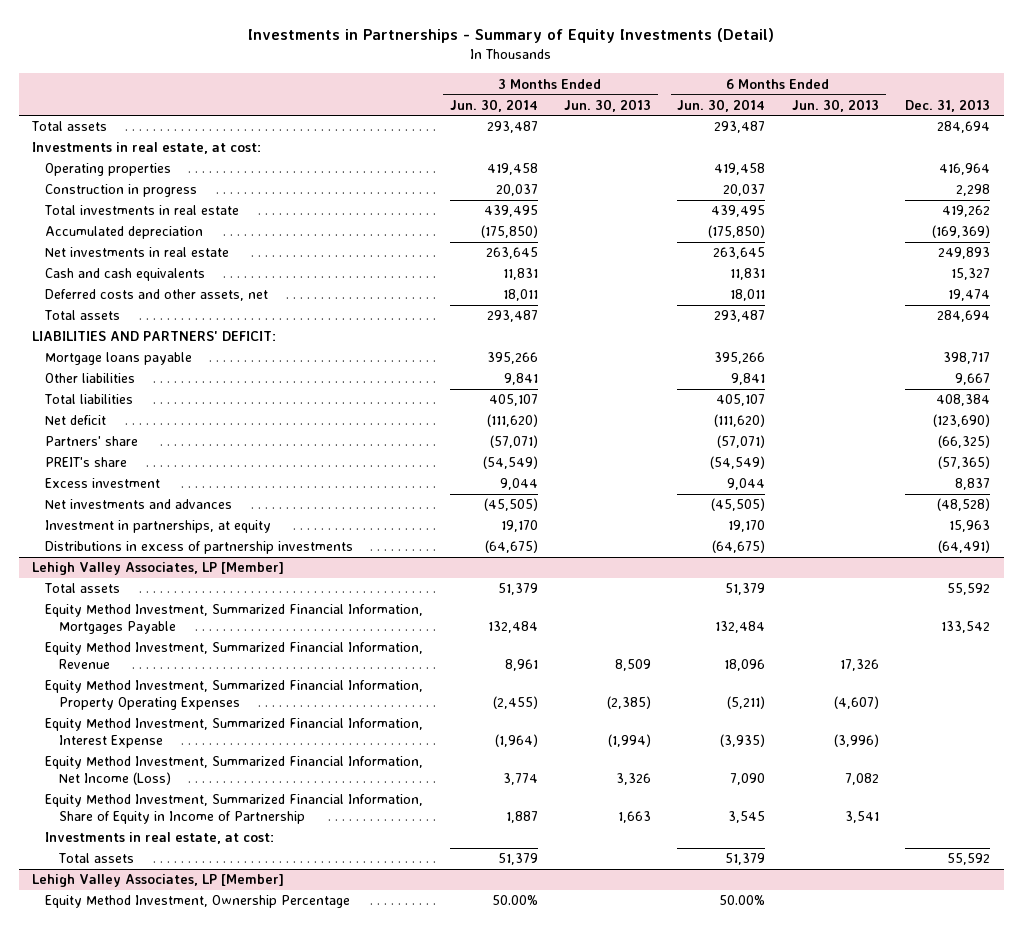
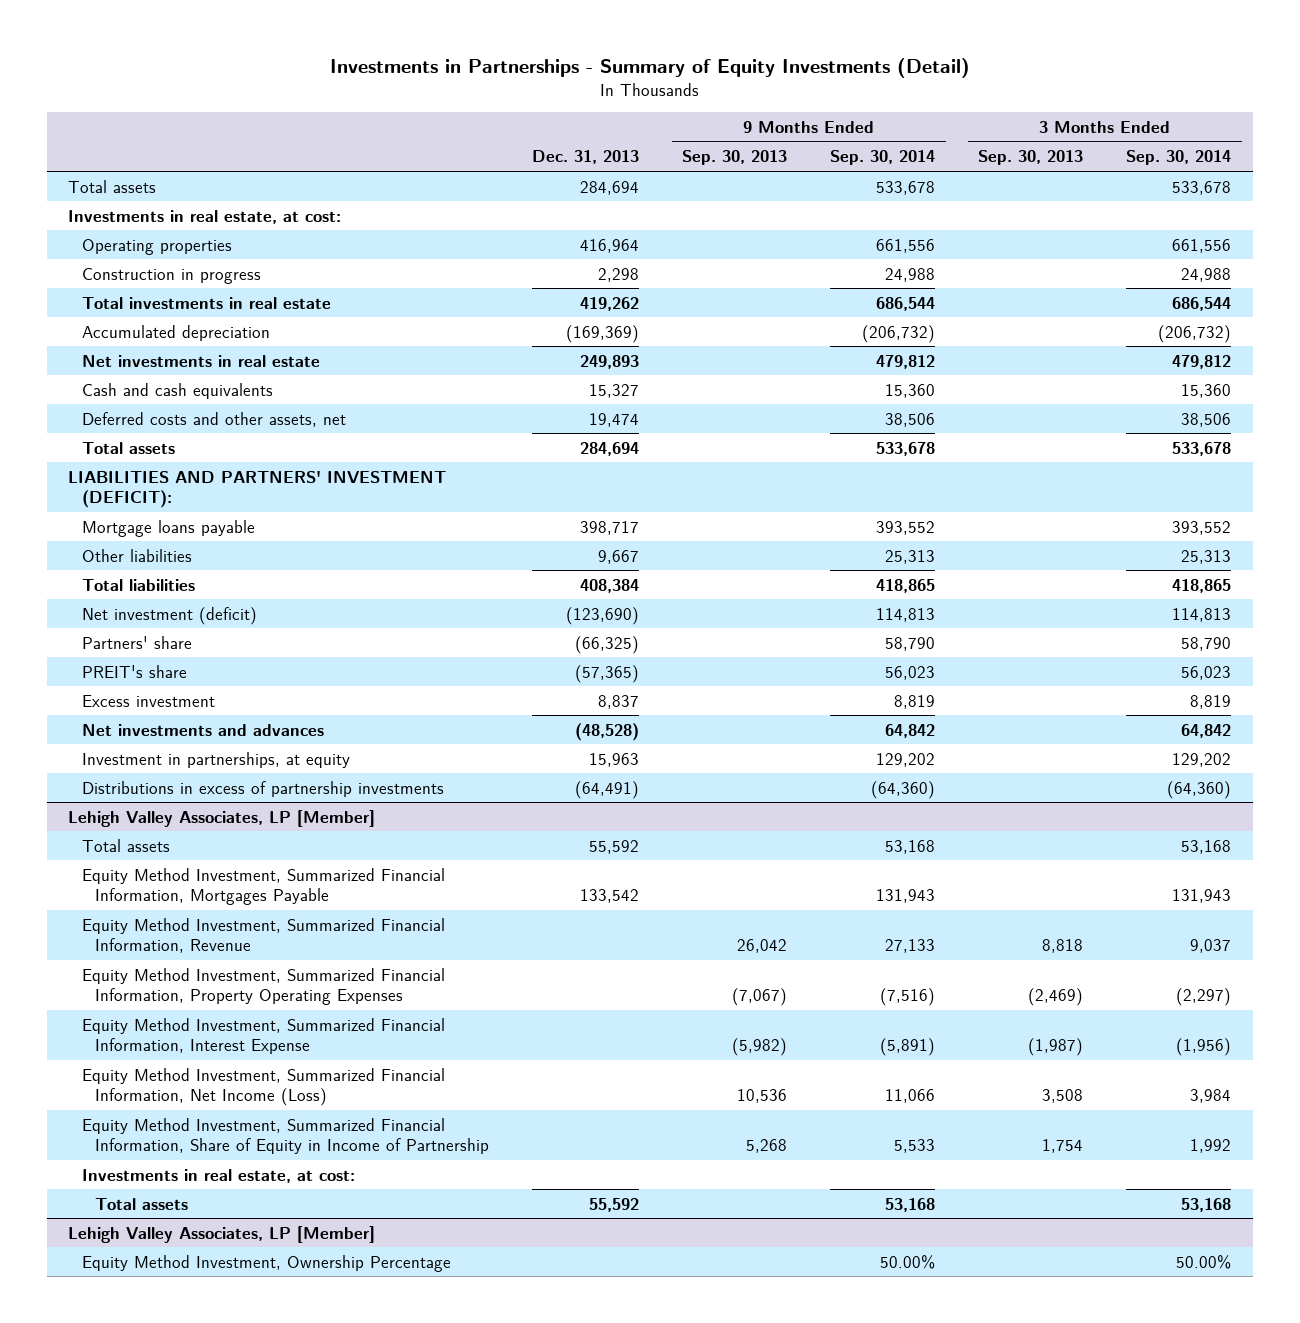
- | 3 Months Ended Jun. 30, 2014 | 3 Months Ended Jun. 30, 2013 | 6 Months Ended Jun. 30, 2014 | 6 Months Ended Jun. 30, 2013 | Dec. 31, 2013
+ | Dec. 31, 2013 | 9 Months Ended Sep. 30, 2013 | 9 Months Ended Sep. 30, 2014 | 3 Months Ended Sep. 30, 2013 | 3 Months Ended Sep. 30, 2014
- LIABILITIES AND PARTNERS' DEFICIT:
+ LIABILITIES AND PARTNERS' INVESTMENT (DEFICIT):
- Net deficit | (111,620) | | (111,620) | | (123,690)
+ Net investment (deficit) | (123,690) | | 114,813 | | 114,813

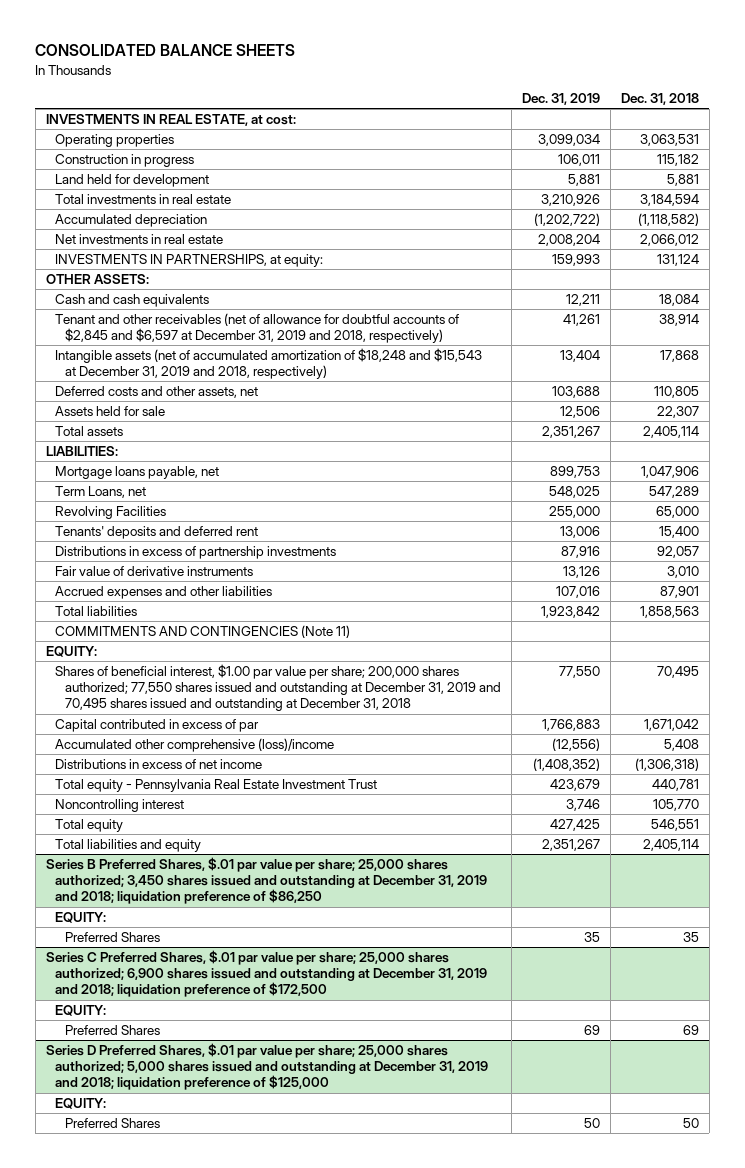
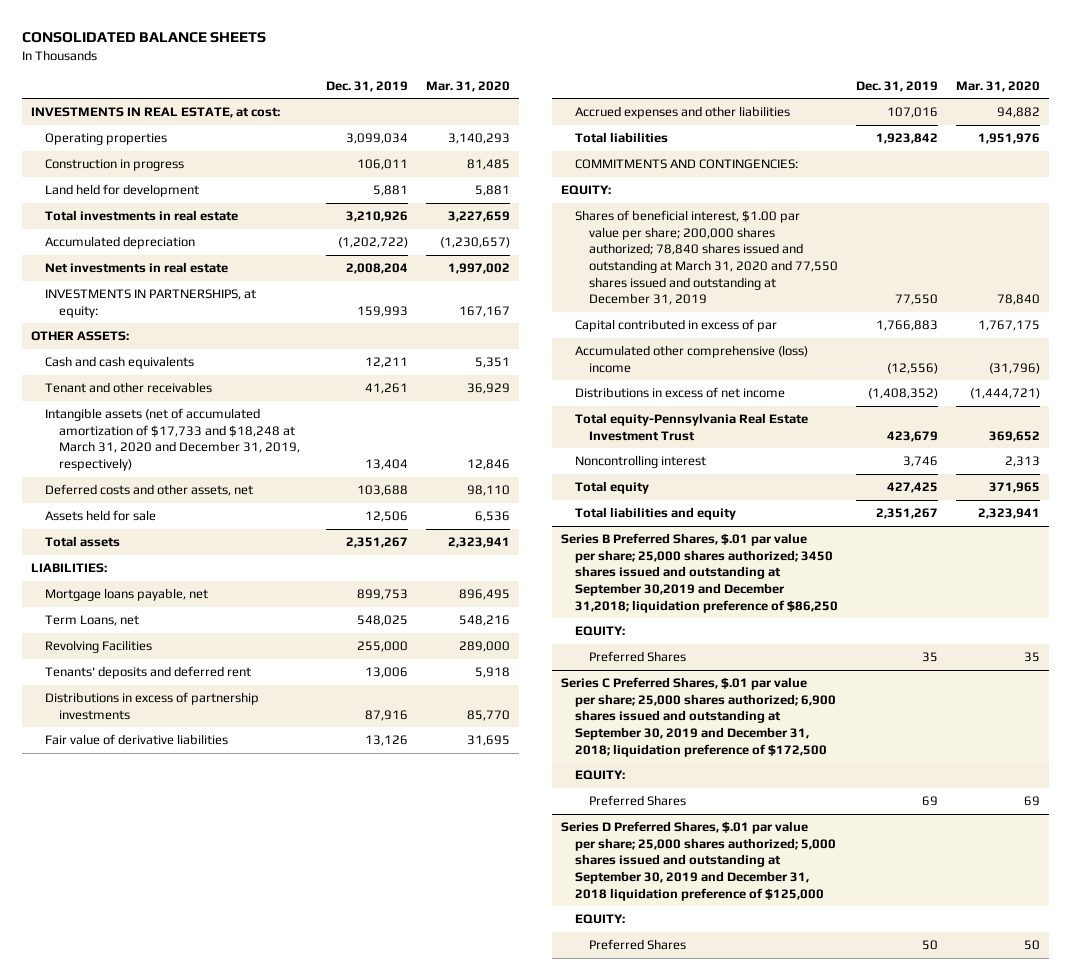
- | Dec. 31, 2019 | Dec. 31, 2018
+ | Dec. 31, 2019 | Mar. 31, 2020
- Tenant and other receivables (net of allowance for doubtful accounts of $2,845 and $6,597 at December 31, 2019 and 2018, respectively) | 41,261 | 38,914
- Intangible assets (net of accumulated amortization of $18,248 and $15,543 at December 31, 2019 and 2018, respectively) | 13,404 | 17,868
+ Tenant and other receivables | 41,261 | 36,929
+ Intangible assets (net of accumulated amortization of $17,733 and $18,248 at March 31, 2020 and December 31, 2019, respectively) | 13,404 | 12,846
- Fair value of derivative instruments | 13,126 | 3,010
+ Fair value of derivative liabilities | 13,126 | 31,695
- COMMITMENTS AND CONTINGENCIES (Note 11)
+ COMMITMENTS AND CONTINGENCIES:
- Shares of beneficial interest, $1.00 par value per share; 200,000 shares authorized; 77,550 shares issued and outstanding at December 31, 2019 and 70,495 shares issued and outstanding at December 31, 2018 | 77,550 | 70,495
+ Shares of beneficial interest, $1.00 par value per share; 200,000 shares authorized; 78,840 shares issued and outstanding at March 31, 2020 and 77,550 shares issued and outstanding at December 31, 2019 | 77,550 | 78,840
- Accumulated other comprehensive (loss)/income | (12,556) | 5,408
+ Accumulated other comprehensive (loss) income | (12,556) | (31,796)
- Total equity - Pennsylvania Real Estate Investment Trust | 423,679 | 440,781
+ Total equity-Pennsylvania Real Estate Investment Trust | 423,679 | 369,652
- Series B Preferred Shares, $.01 par value per share; 25,000 shares authorized; 3,450 shares issued and outstanding at December 31, 2019 and 2018; liquidation preference of $86,250
+ Series B Preferred Shares, $.01 par value per share; 25,000 shares authorized; 3450 shares issued and outstanding at September 30,2019 and December 31,2018; liquidation preference of $86,250
- Series C Preferred Shares, $.01 par value per share; 25,000 shares authorized; 6,900 shares issued and outstanding at December 31, 2019 and 2018; liquidation preference of $172,500
+ Series C Preferred Shares, $.01 par value per share; 25,000 shares authorized; 6,900 shares issued and outstanding at September 30, 2019 and December 31, 2018; liquidation preference of $172,500
- Series D Preferred Shares, $.01 par value per share; 25,000 shares authorized; 5,000 shares issued and outstanding at December 31, 2019 and 2018; liquidation preference of $125,000
+ Series D Preferred Shares, $.01 par value per share; 25,000 shares authorized; 5,000 shares issued and outstanding at September 30, 2019 and December 31, 2018 liquidation preference of $125,000

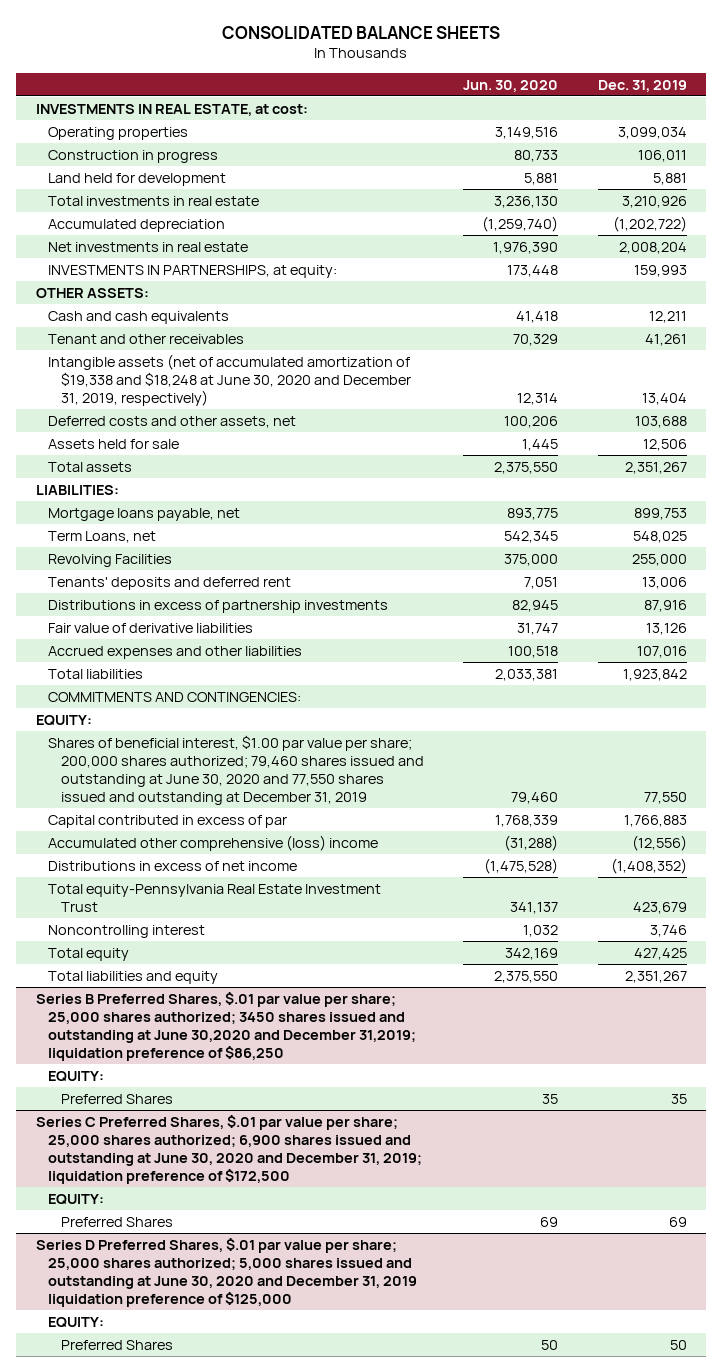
- | Dec. 31, 2019 | Mar. 31, 2020
+ | Jun. 30, 2020 | Dec. 31, 2019
- Intangible assets (net of accumulated amortization of $17,733 and $18,248 at March 31, 2020 and December 31, 2019, respectively) | 13,404 | 12,846
+ Intangible assets (net of accumulated amortization of $19,338 and $18,248 at June 30, 2020 and December 31, 2019, respectively) | 12,314 | 13,404
- Shares of beneficial interest, $1.00 par value per share; 200,000 shares authorized; 78,840 shares issued and outstanding at March 31, 2020 and 77,550 shares issued and outstanding at December 31, 2019 | 77,550 | 78,840
+ Shares of beneficial interest, $1.00 par value per share; 200,000 shares authorized; 79,460 shares issued and outstanding at June 30, 2020 and 77,550 shares issued and outstanding at December 31, 2019 | 79,460 | 77,550
- Series B Preferred Shares, $.01 par value per share; 25,000 shares authorized; 3450 shares issued and outstanding at September 30,2019 and December 31,2018; liquidation preference of $86,250
+ Series B Preferred Shares, $.01 par value per share; 25,000 shares authorized; 3450 shares issued and outstanding at June 30,2020 and December 31,2019; liquidation preference of $86,250
- Series C Preferred Shares, $.01 par value per share; 25,000 shares authorized; 6,900 shares issued and outstanding at September 30, 2019 and December 31, 2018; liquidation preference of $172,500
+ Series C Preferred Shares, $.01 par value per share; 25,000 shares authorized; 6,900 shares issued and outstanding at June 30, 2020 and December 31, 2019; liquidation preference of $172,500
- Series D Preferred Shares, $.01 par value per share; 25,000 shares authorized; 5,000 shares issued and outstanding at September 30, 2019 and December 31, 2018 liquidation preference of $125,000
+ Series D Preferred Shares, $.01 par value per share; 25,000 shares authorized; 5,000 shares issued and outstanding at June 30, 2020 and December 31, 2019 liquidation preference of $125,000

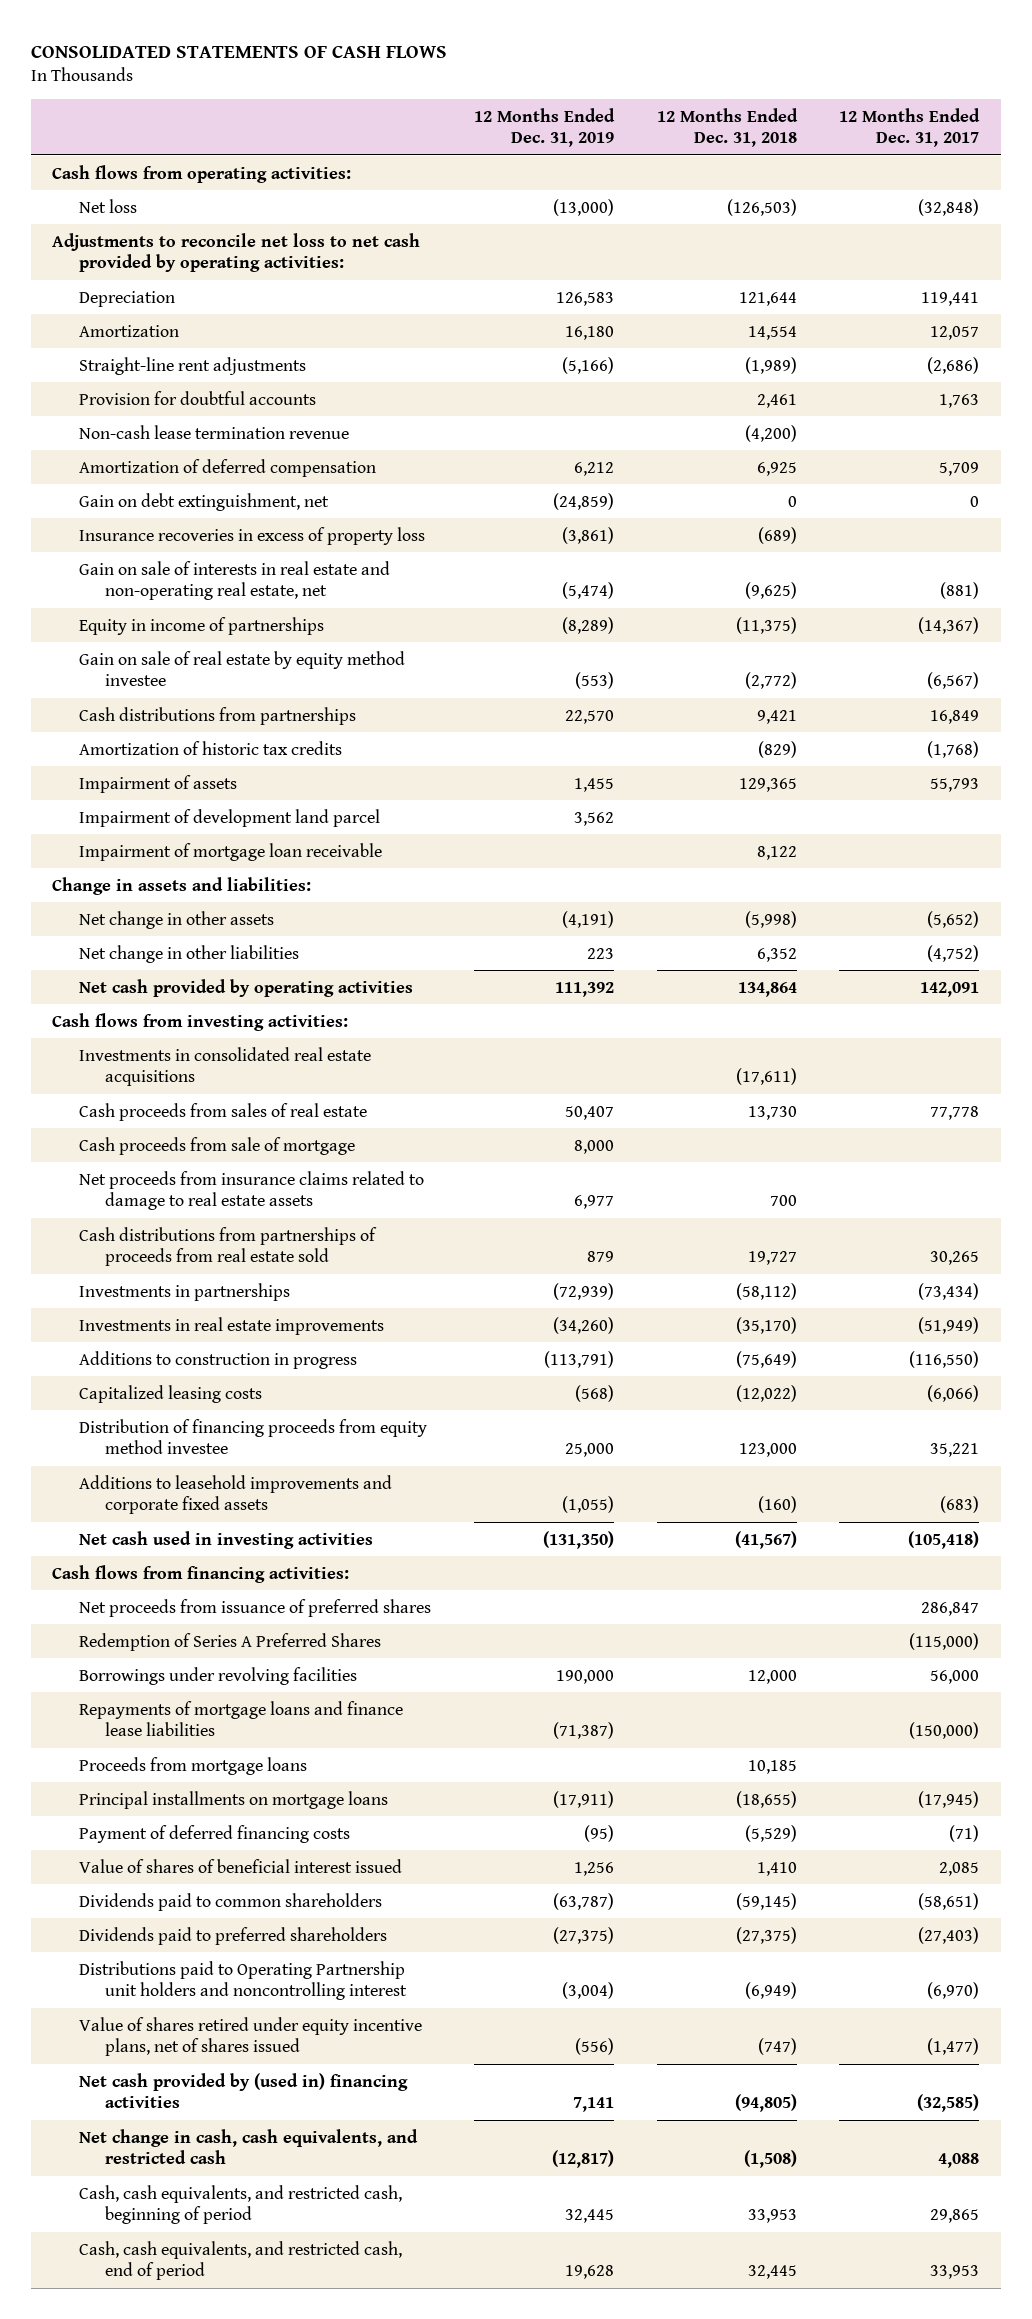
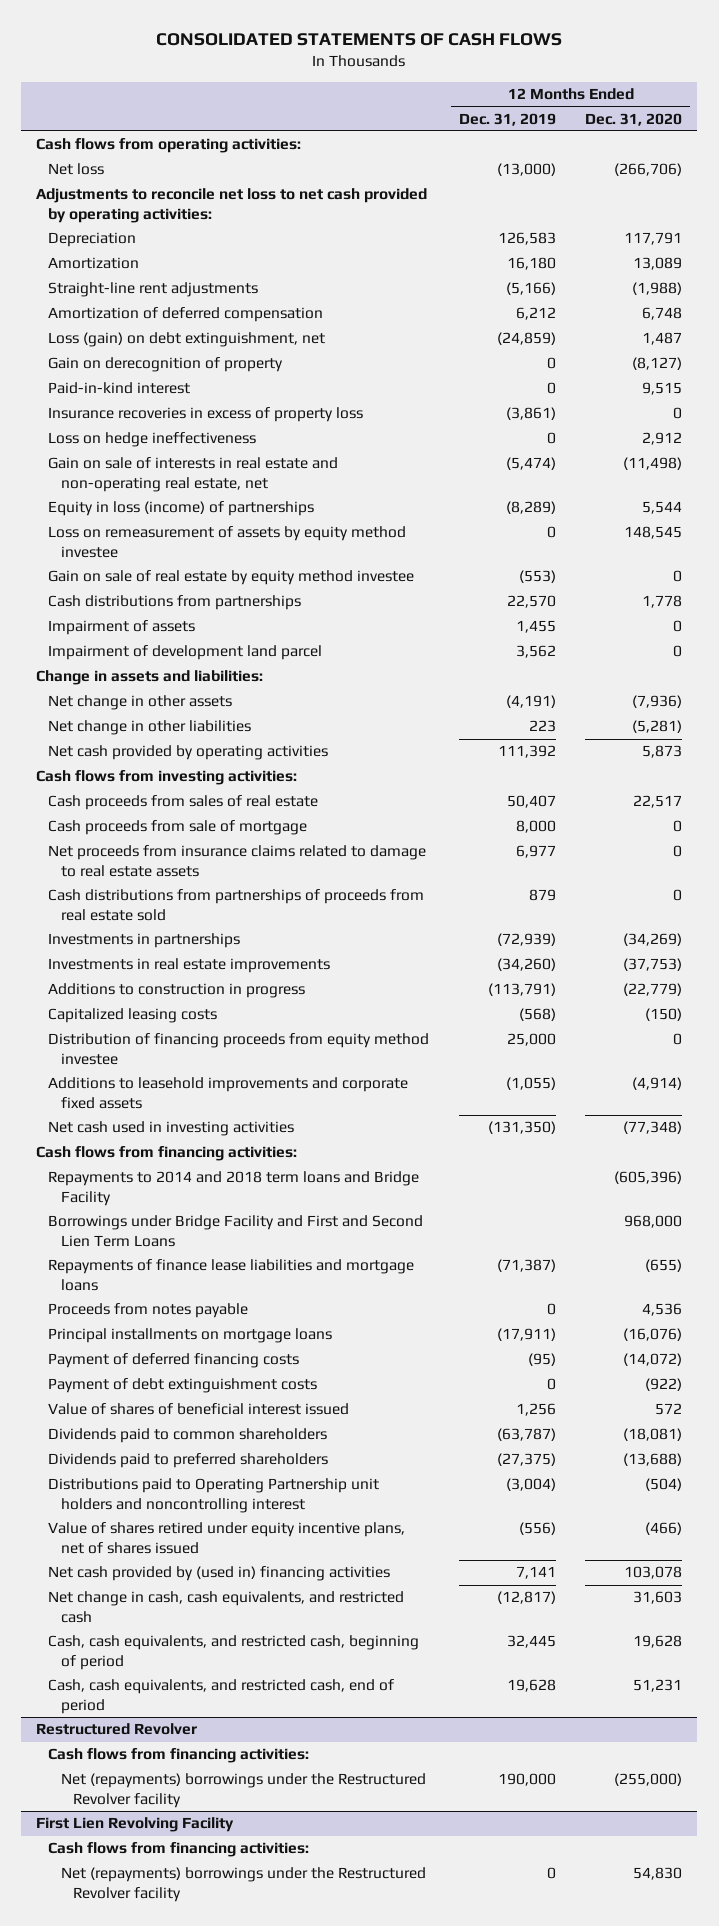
- | 12 Months Ended Dec. 31, 2019 | 12 Months Ended Dec. 31, 2018 | 12 Months Ended Dec. 31, 2017
+ | 12 Months Ended Dec. 31, 2019 | 12 Months Ended Dec. 31, 2020
- Provision for doubtful accounts | | 2,461 | 1,763
- Non-cash lease termination revenue | | (4,200) |
- Gain on debt extinguishment, net | (24,859) | 0 | 0
+ Loss (gain) on debt extinguishment, net | (24,859) | 1,487
+ Gain on derecognition of property | 0 | (8,127)
+ Paid-in-kind interest | 0 | 9,515
+ Loss on hedge ineffectiveness | 0 | 2,912
- Equity in income of partnerships | (8,289) | (11,375) | (14,367)
+ Equity in loss (income) of partnerships | (8,289) | 5,544
+ Loss on remeasurement of assets by equity method investee | 0 | 148,545
- Amortization of historic tax credits | | (829) | (1,768)
- Impairment of mortgage loan receivable | | 8,122 |
- Investments in consolidated real estate acquisitions | | (17,611) |
- Net proceeds from issuance of preferred shares | | | 286,847
- Redemption of Series A Preferred Shares | | | (115,000)
- Borrowings under revolving facilities | 190,000 | 12,000 | 56,000
- Repayments of mortgage loans and finance lease liabilities | (71,387) | | (150,000)
- Proceeds from mortgage loans | | 10,185 |
+ Repayments to 2014 and 2018 term loans and Bridge Facility | | (605,396)
+ Borrowings under Bridge Facility and First and Second Lien Term Loans | | 968,000
+ Repayments of finance lease liabilities and mortgage loans | (71,387) | (655)
+ Proceeds from notes payable | 0 | 4,536
+ Payment of debt extinguishment costs | 0 | (922)
+ Restructured Revolver
+ Cash flows from financing activities:
+ Net (repayments) borrowings under the Restructured Revolver facility | 190,000 | (255,000)
+ First Lien Revolving Facility
+ Cash flows from financing activities:
+ Net (repayments) borrowings under the Restructured Revolver facility | 0 | 54,830

